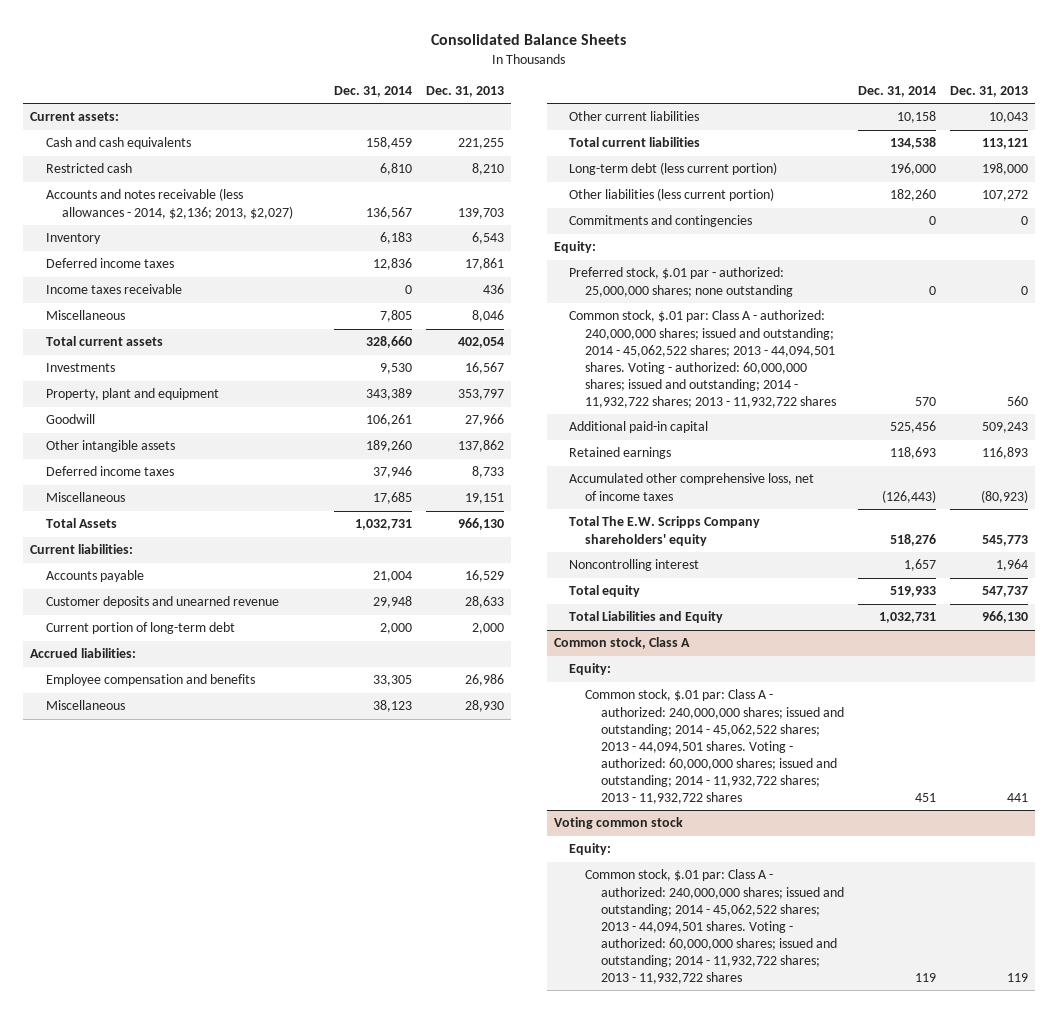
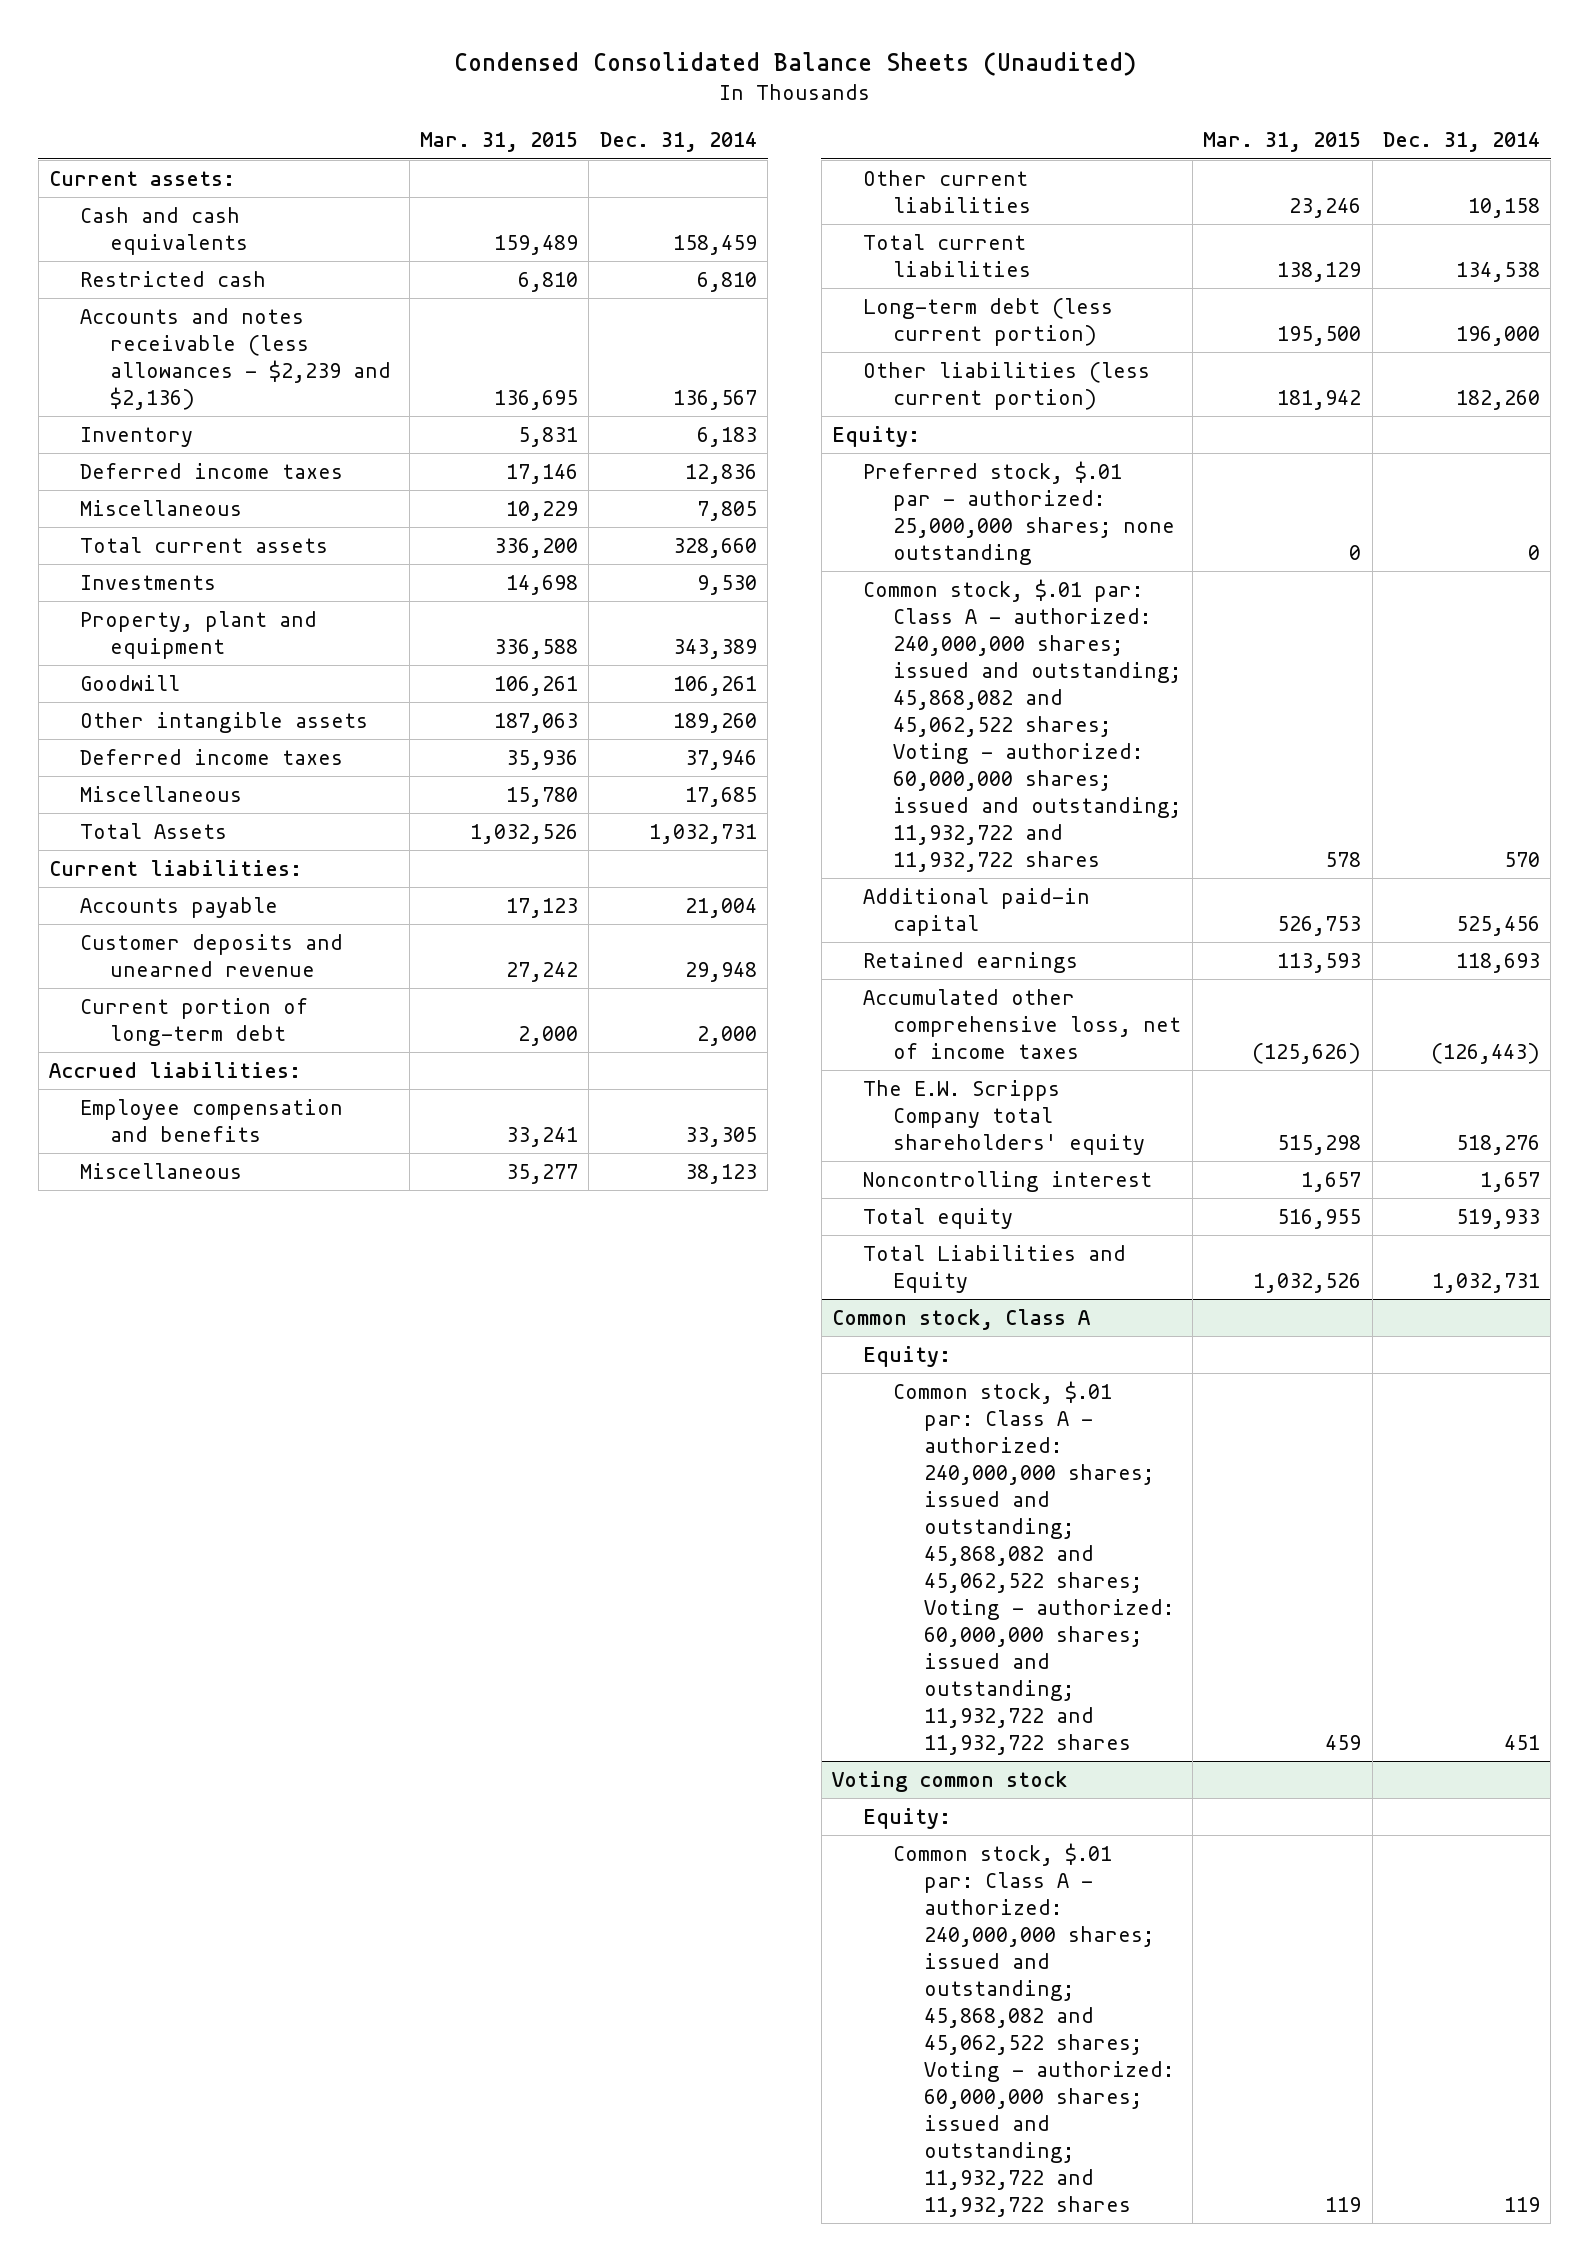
- Consolidated Balance Sheets
+ Condensed Consolidated Balance Sheets (Unaudited)
- | Dec. 31, 2014 | Dec. 31, 2013
+ | Mar. 31, 2015 | Dec. 31, 2014
- Accounts and notes receivable (less allowances - 2014, $2,136; 2013, $2,027) | 136,567 | 139,703
+ Accounts and notes receivable (less allowances - $2,239 and $2,136) | 136,695 | 136,567
- Income taxes receivable | 0 | 436
- Commitments and contingencies | 0 | 0
- Common stock, $.01 par: Class A - authorized: 240,000,000 shares; issued and outstanding; 2014 - 45,062,522 shares; 2013 - 44,094,501 shares. Voting - authorized: 60,000,000 shares; issued and outstanding; 2014 - 11,932,722 shares; 2013 - 11,932,722 shares | 570 | 560
+ Common stock, $.01 par: Class A - authorized: 240,000,000 shares; issued and outstanding; 45,868,082 and 45,062,522 shares; Voting - authorized: 60,000,000 shares; issued and outstanding; 11,932,722 and 11,932,722 shares | 578 | 570
- Total The E.W. Scripps Company shareholders' equity | 518,276 | 545,773
+ The E.W. Scripps Company total shareholders' equity | 515,298 | 518,276
@ Common stock, Class A
- Common stock, $.01 par: Class A - authorized: 240,000,000 shares; issued and outstanding; 2014 - 45,062,522 shares; 2013 - 44,094,501 shares. Voting - authorized: 60,000,000 shares; issued and outstanding; 2014 - 11,932,722 shares; 2013 - 11,932,722 shares | 451 | 441
+ Common stock, $.01 par: Class A - authorized: 240,000,000 shares; issued and outstanding; 45,868,082 and 45,062,522 shares; Voting - authorized: 60,000,000 shares; issued and outstanding; 11,932,722 and 11,932,722 shares | 459 | 451
@ Voting common stock
- Common stock, $.01 par: Class A - authorized: 240,000,000 shares; issued and outstanding; 2014 - 45,062,522 shares; 2013 - 44,094,501 shares. Voting - authorized: 60,000,000 shares; issued and outstanding; 2014 - 11,932,722 shares; 2013 - 11,932,722 shares | 119 | 119
+ Common stock, $.01 par: Class A - authorized: 240,000,000 shares; issued and outstanding; 45,868,082 and 45,062,522 shares; Voting - authorized: 60,000,000 shares; issued and outstanding; 11,932,722 and 11,932,722 shares | 119 | 119

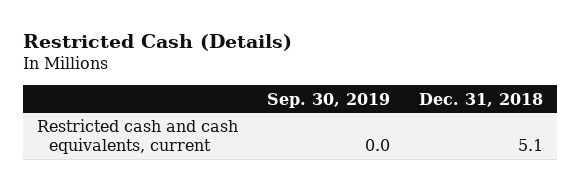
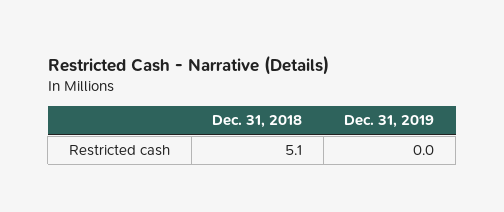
- Restricted Cash (Details)
+ Restricted Cash - Narrative (Details)
- | Sep. 30, 2019 | Dec. 31, 2018
+ | Dec. 31, 2018 | Dec. 31, 2019
- Restricted cash and cash equivalents, current | 0.0 | 5.1
+ Restricted cash | 5.1 | 0.0

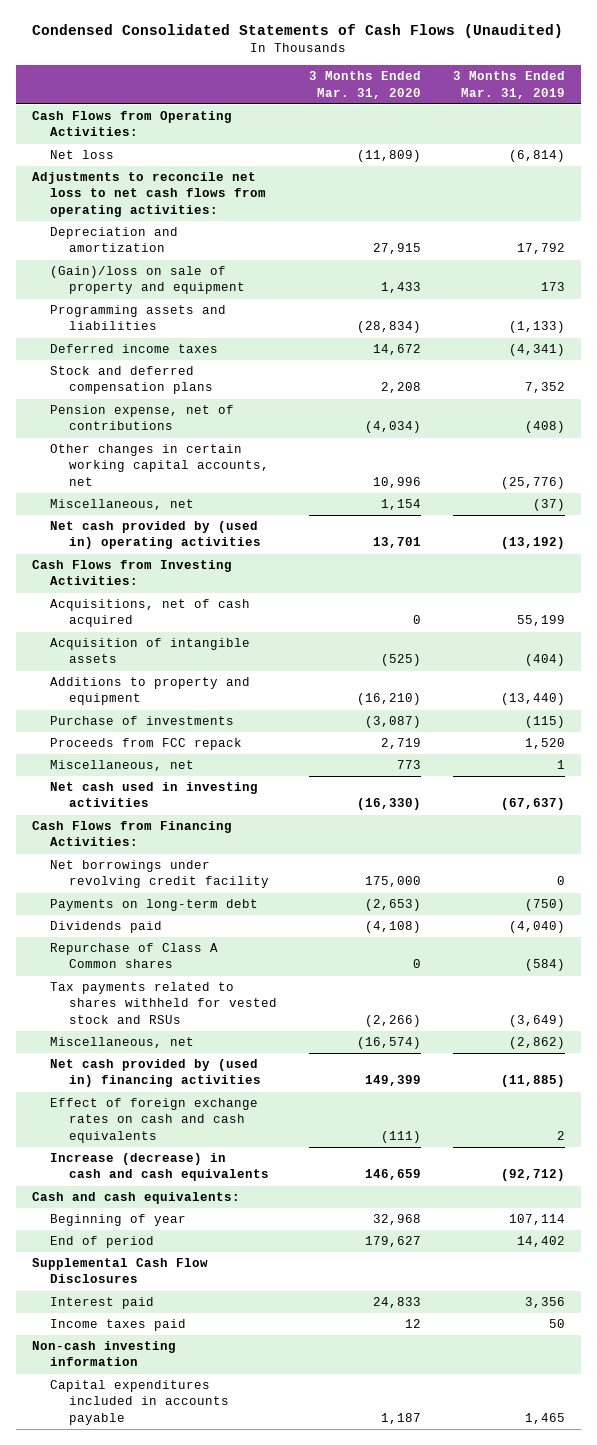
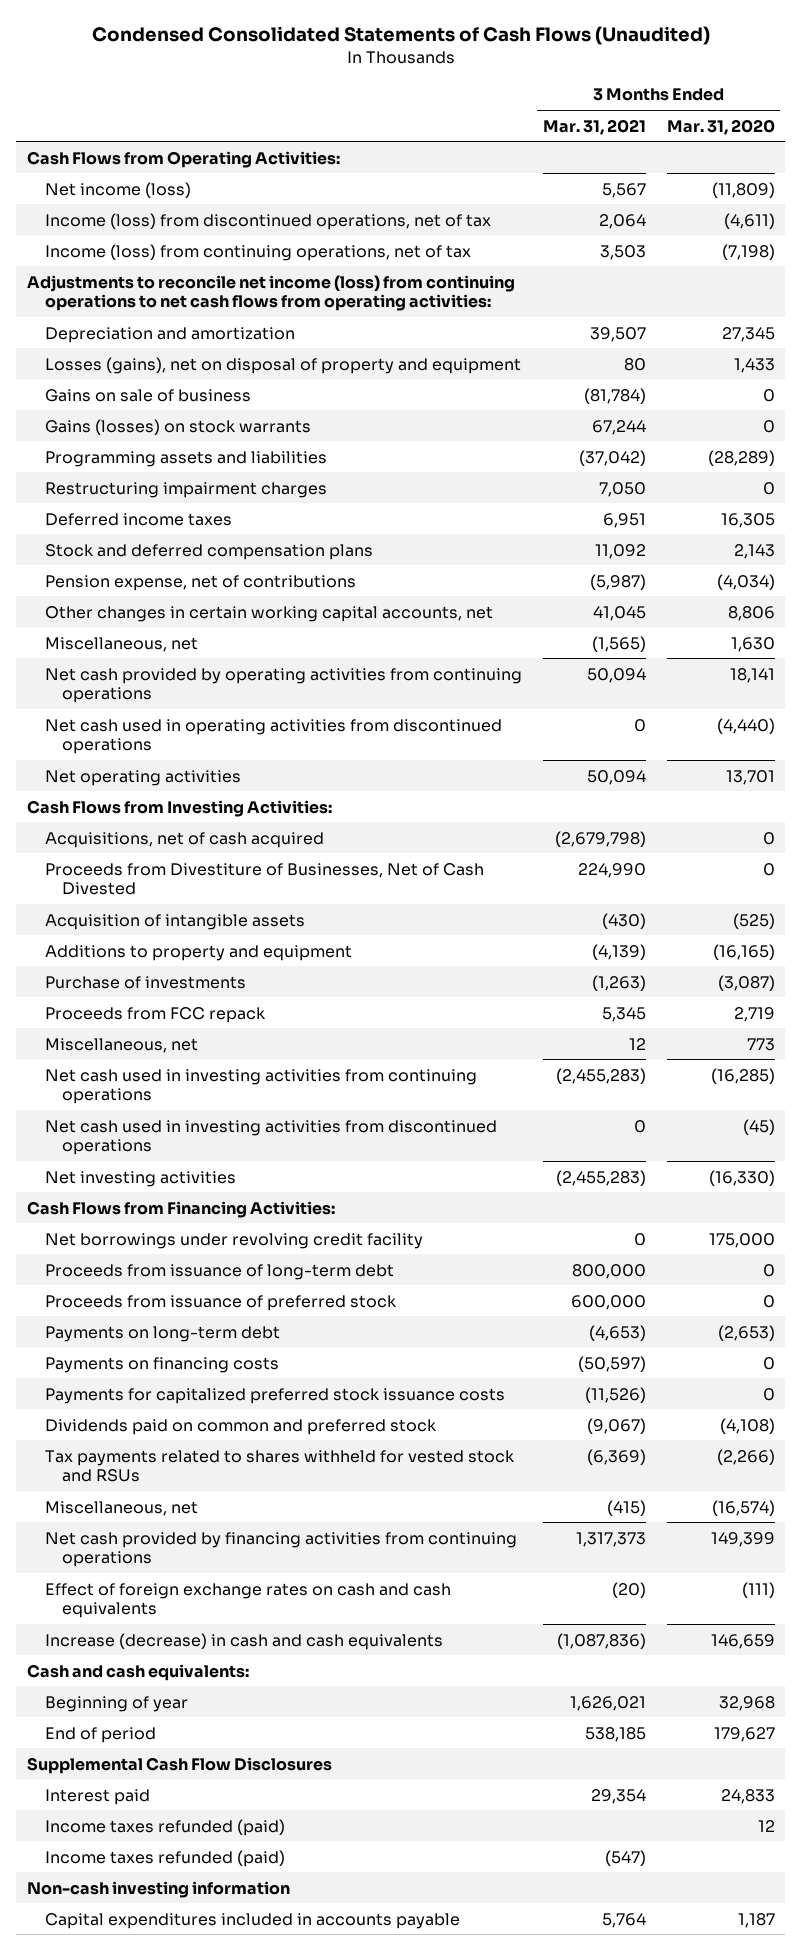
- | 3 Months Ended Mar. 31, 2020 | 3 Months Ended Mar. 31, 2019
+ | 3 Months Ended Mar. 31, 2021 | 3 Months Ended Mar. 31, 2020
- Net loss | (11,809) | (6,814)
- Adjustments to reconcile net loss to net cash flows from operating activities:
- Depreciation and amortization | 27,915 | 17,792
- (Gain)/loss on sale of property and equipment | 1,433 | 173
- Programming assets and liabilities | (28,834) | (1,133)
- Deferred income taxes | 14,672 | (4,341)
- Stock and deferred compensation plans | 2,208 | 7,352
+ Net income (loss) | 5,567 | (11,809)
+ Income (loss) from discontinued operations, net of tax | 2,064 | (4,611)
+ Income (loss) from continuing operations, net of tax | 3,503 | (7,198)
+ Adjustments to reconcile net income (loss) from continuing operations to net cash flows from operating activities:
+ Depreciation and amortization | 39,507 | 27,345
+ Losses (gains), net on disposal of property and equipment | 80 | 1,433
+ Gains on sale of business | (81,784) | 0
+ Gains (losses) on stock warrants | 67,244 | 0
+ Programming assets and liabilities | (37,042) | (28,289)
+ Restructuring impairment charges | 7,050 | 0
+ Deferred income taxes | 6,951 | 16,305
+ Stock and deferred compensation plans | 11,092 | 2,143
- Other changes in certain working capital accounts, net | 10,996 | (25,776)
- Miscellaneous, net | 1,154 | (37)
- Net cash provided by (used in) operating activities | 13,701 | (13,192)
+ Other changes in certain working capital accounts, net | 41,045 | 8,806
+ Miscellaneous, net | (1,565) | 1,630
+ Net cash provided by operating activities from continuing operations | 50,094 | 18,141
+ Net cash used in operating activities from discontinued operations | 0 | (4,440)
+ Net operating activities | 50,094 | 13,701
+ Proceeds from Divestiture of Businesses, Net of Cash Divested | 224,990 | 0
- Additions to property and equipment | (16,210) | (13,440)
+ Additions to property and equipment | (4,139) | (16,165)
- Net cash used in investing activities | (16,330) | (67,637)
+ Net cash used in investing activities from continuing operations | (2,455,283) | (16,285)
+ Net cash used in investing activities from discontinued operations | 0 | (45)
+ Net investing activities | (2,455,283) | (16,330)
+ Proceeds from issuance of long-term debt | 800,000 | 0
+ Proceeds from issuance of preferred stock | 600,000 | 0
- Dividends paid | (4,108) | (4,040)
- Repurchase of Class A Common shares | 0 | (584)
+ Payments on financing costs | (50,597) | 0
+ Payments for capitalized preferred stock issuance costs | (11,526) | 0
+ Dividends paid on common and preferred stock | (9,067) | (4,108)
- Net cash provided by (used in) financing activities | 149,399 | (11,885)
+ Net cash provided by financing activities from continuing operations | 1,317,373 | 149,399
- Income taxes paid | 12 | 50
+ Income taxes refunded (paid) | | 12
+ Income taxes refunded (paid) | (547) |

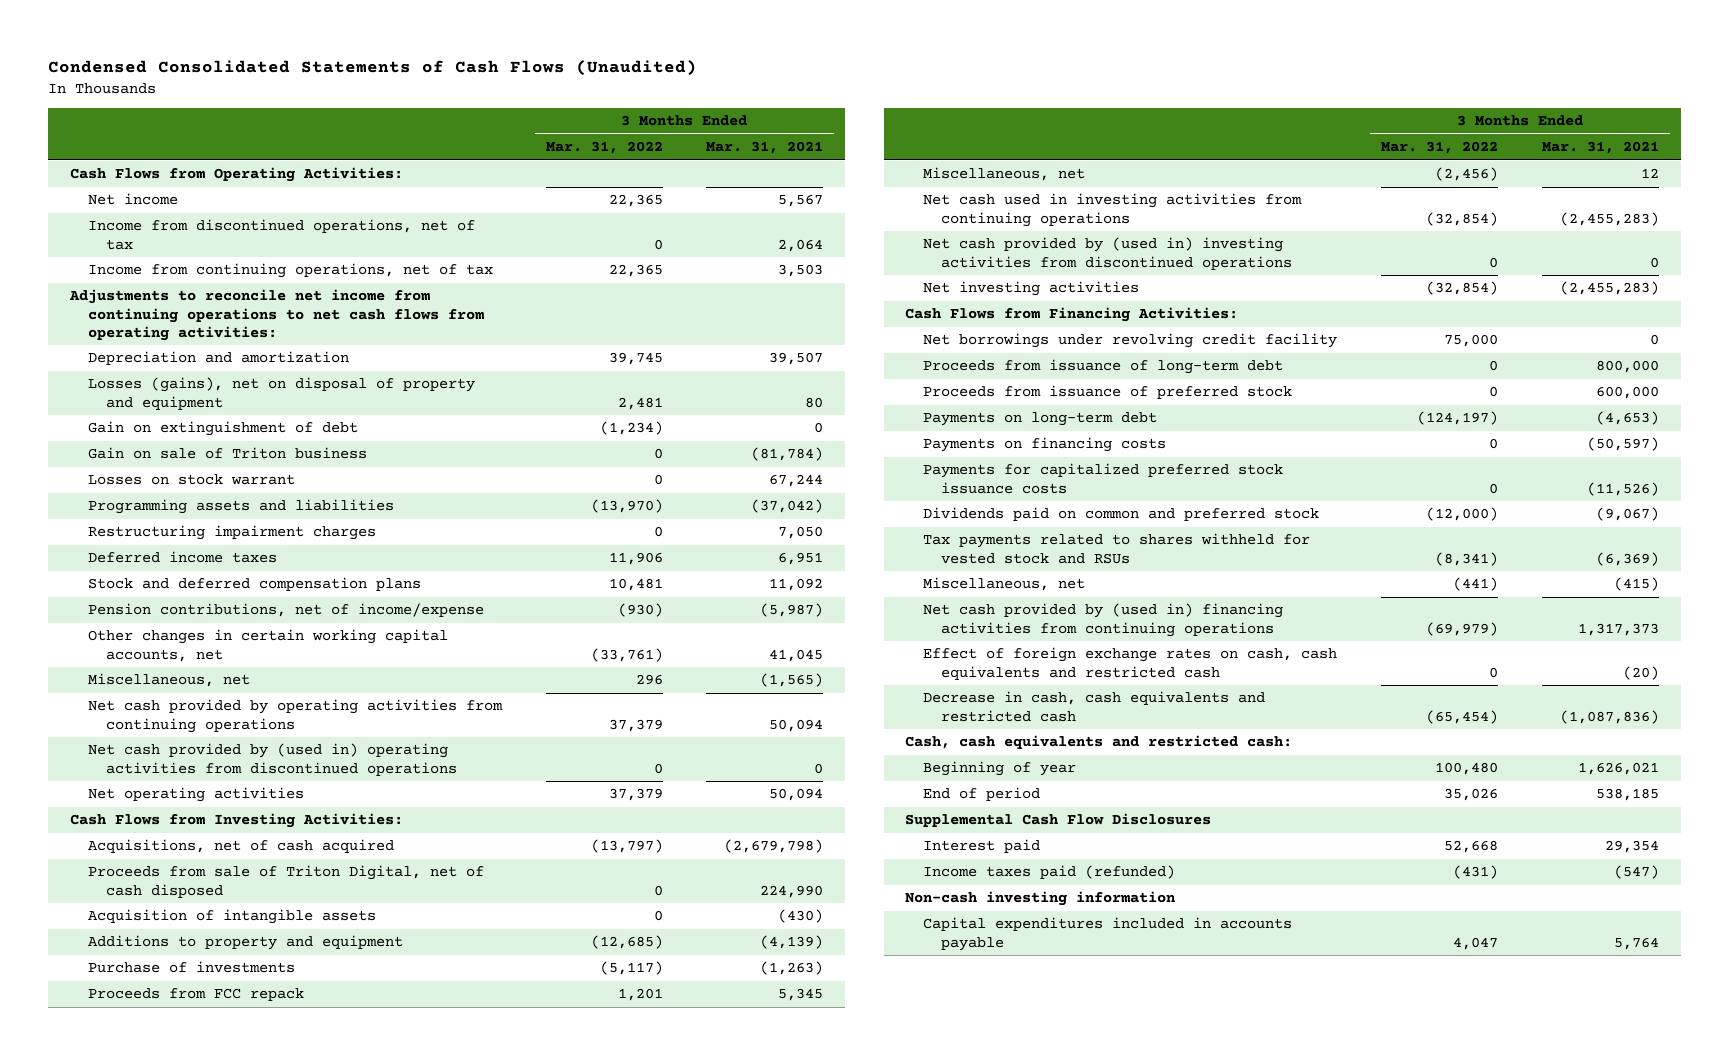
- | 3 Months Ended Mar. 31, 2021 | 3 Months Ended Mar. 31, 2020
+ | 3 Months Ended Mar. 31, 2022 | 3 Months Ended Mar. 31, 2021
- Net income (loss) | 5,567 | (11,809)
- Income (loss) from discontinued operations, net of tax | 2,064 | (4,611)
- Income (loss) from continuing operations, net of tax | 3,503 | (7,198)
- Adjustments to reconcile net income (loss) from continuing operations to net cash flows from operating activities:
+ Net income | 22,365 | 5,567
+ Income from discontinued operations, net of tax | 0 | 2,064
+ Income from continuing operations, net of tax | 22,365 | 3,503
+ Adjustments to reconcile net income from continuing operations to net cash flows from operating activities:
- Gains on sale of business | (81,784) | 0
- Gains (losses) on stock warrants | 67,244 | 0
+ Gain on extinguishment of debt | (1,234) | 0
+ Gain on sale of Triton business | 0 | (81,784)
+ Losses on stock warrant | 0 | 67,244
- Pension expense, net of contributions | (5,987) | (4,034)
+ Pension contributions, net of income/expense | (930) | (5,987)
- Net cash used in operating activities from discontinued operations | 0 | (4,440)
+ Net cash provided by (used in) operating activities from discontinued operations | 0 | 0
- Proceeds from Divestiture of Businesses, Net of Cash Divested | 224,990 | 0
+ Proceeds from sale of Triton Digital, net of cash disposed | 0 | 224,990
- Net cash used in investing activities from discontinued operations | 0 | (45)
+ Net cash provided by (used in) investing activities from discontinued operations | 0 | 0
- Net cash provided by financing activities from continuing operations | 1,317,373 | 149,399
- Effect of foreign exchange rates on cash and cash equivalents | (20) | (111)
- Increase (decrease) in cash and cash equivalents | (1,087,836) | 146,659
- Cash and cash equivalents:
+ Net cash provided by (used in) financing activities from continuing operations | (69,979) | 1,317,373
+ Effect of foreign exchange rates on cash, cash equivalents and restricted cash | 0 | (20)
+ Decrease in cash, cash equivalents and restricted cash | (65,454) | (1,087,836)
+ Cash, cash equivalents and restricted cash:
- Income taxes refunded (paid) | | 12
- Income taxes refunded (paid) | (547) |
+ Income taxes paid (refunded) | (431) | (547)

